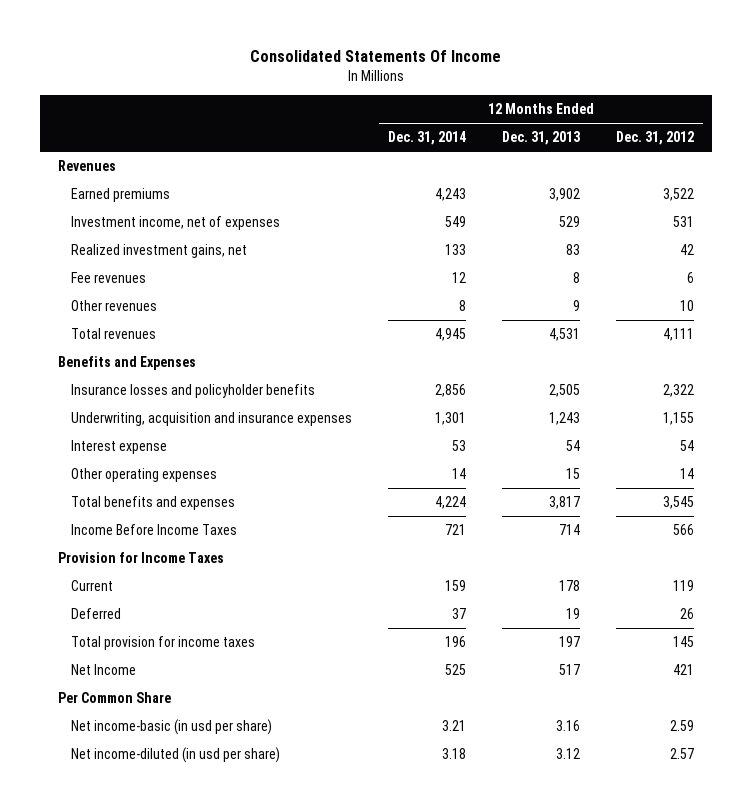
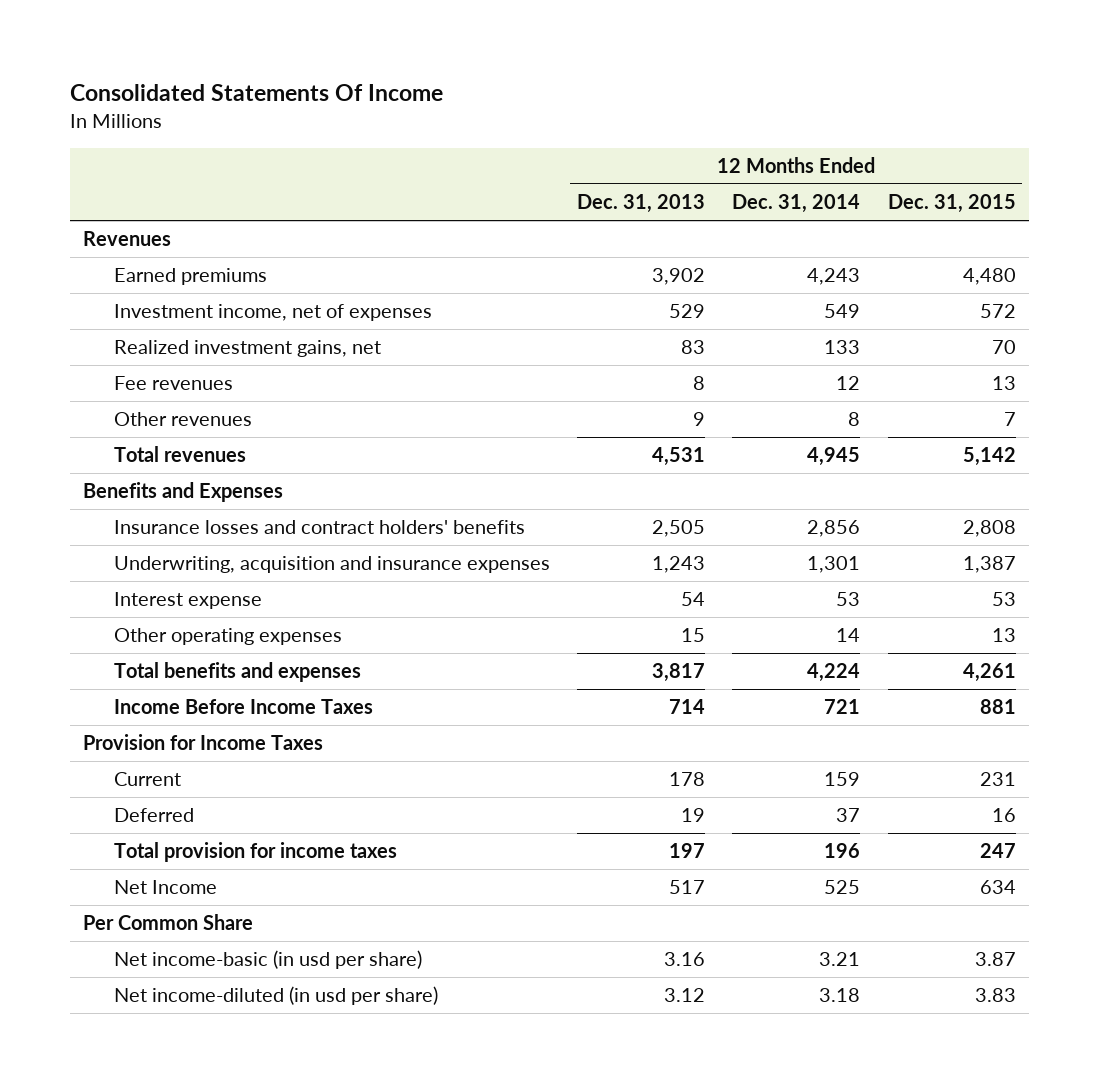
- | 12 Months Ended Dec. 31, 2014 | 12 Months Ended Dec. 31, 2013 | 12 Months Ended Dec. 31, 2012
+ | 12 Months Ended Dec. 31, 2013 | 12 Months Ended Dec. 31, 2014 | 12 Months Ended Dec. 31, 2015
- Insurance losses and policyholder benefits | 2,856 | 2,505 | 2,322
+ Insurance losses and contract holders' benefits | 2,505 | 2,856 | 2,808

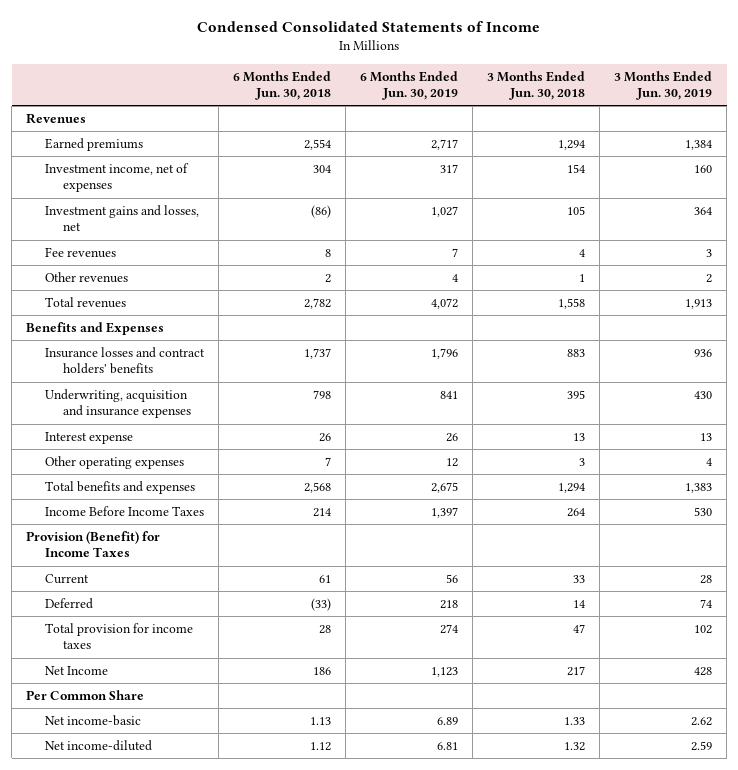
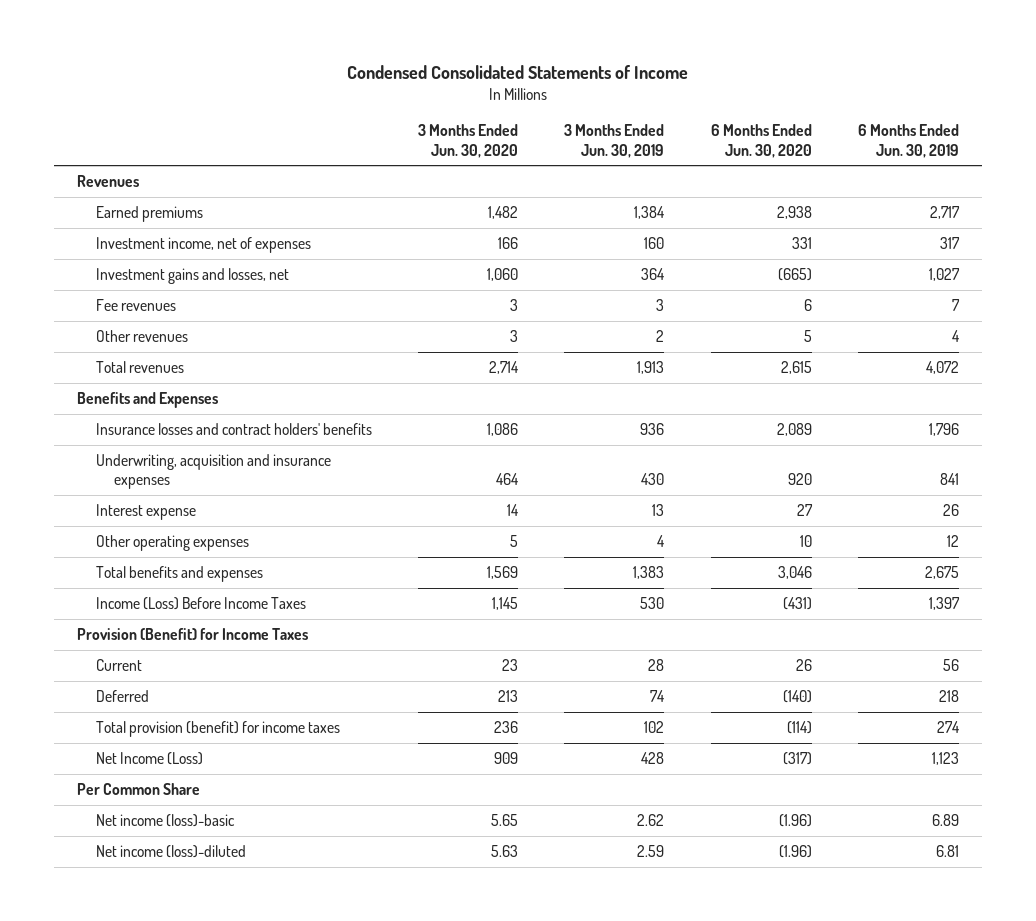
- | 6 Months Ended Jun. 30, 2018 | 6 Months Ended Jun. 30, 2019 | 3 Months Ended Jun. 30, 2018 | 3 Months Ended Jun. 30, 2019
+ | 3 Months Ended Jun. 30, 2020 | 3 Months Ended Jun. 30, 2019 | 6 Months Ended Jun. 30, 2020 | 6 Months Ended Jun. 30, 2019
- Income Before Income Taxes | 214 | 1,397 | 264 | 530
+ Income (Loss) Before Income Taxes | 1,145 | 530 | (431) | 1,397
- Total provision for income taxes | 28 | 274 | 47 | 102
- Net Income | 186 | 1,123 | 217 | 428
+ Total provision (benefit) for income taxes | 236 | 102 | (114) | 274
+ Net Income (Loss) | 909 | 428 | (317) | 1,123
- Net income-basic | 1.13 | 6.89 | 1.33 | 2.62
- Net income-diluted | 1.12 | 6.81 | 1.32 | 2.59
+ Net income (loss)-basic | 5.65 | 2.62 | (1.96) | 6.89
+ Net income (loss)-diluted | 5.63 | 2.59 | (1.96) | 6.81

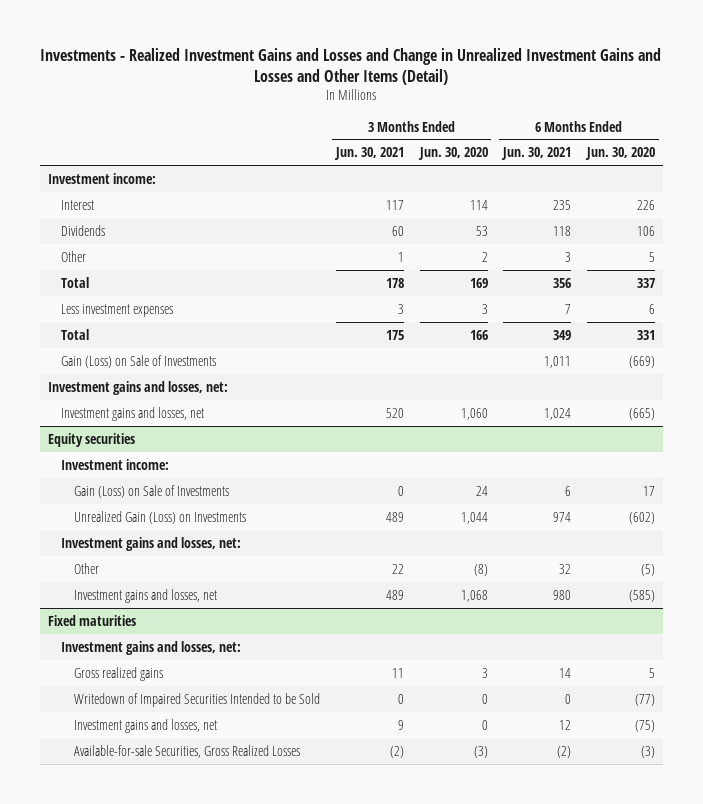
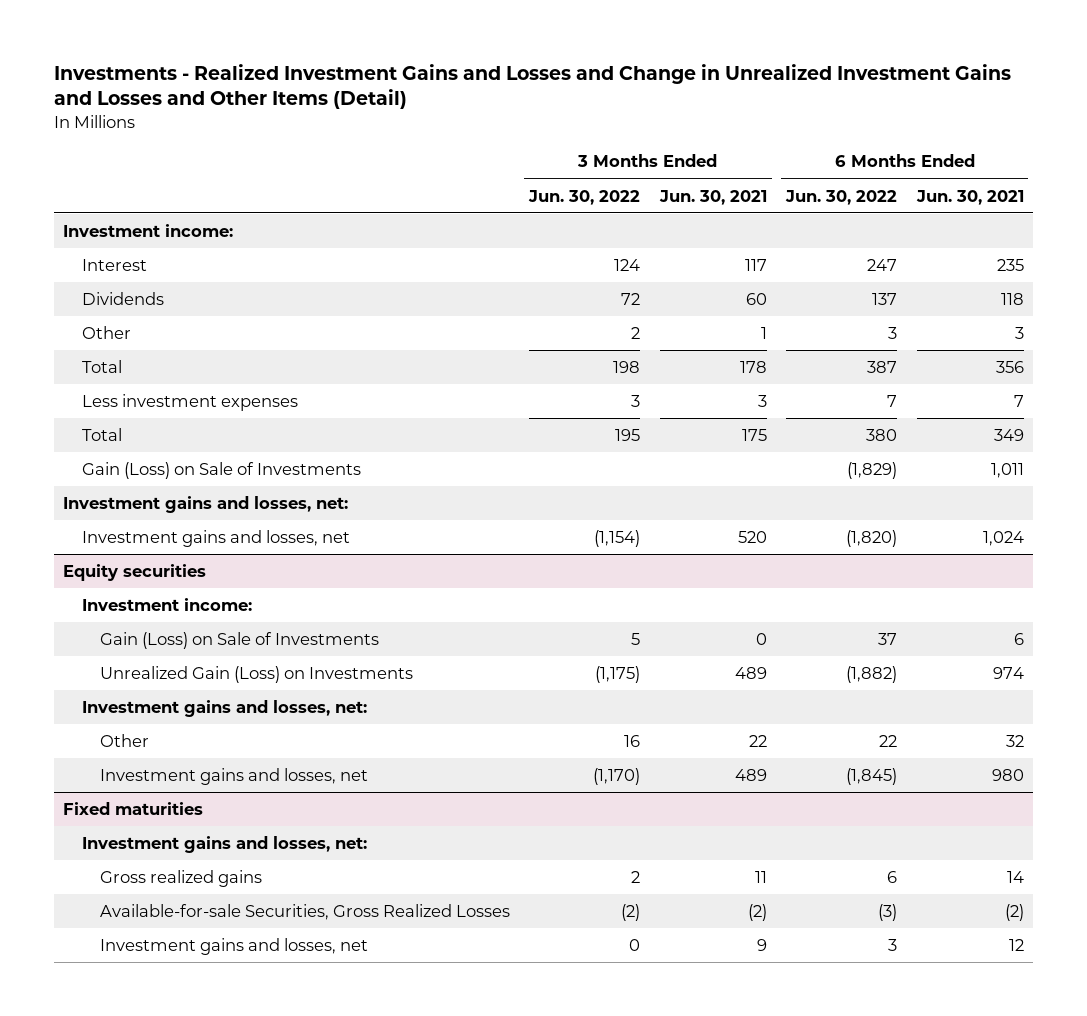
- | 3 Months Ended Jun. 30, 2021 | 3 Months Ended Jun. 30, 2020 | 6 Months Ended Jun. 30, 2021 | 6 Months Ended Jun. 30, 2020
+ | 3 Months Ended Jun. 30, 2022 | 3 Months Ended Jun. 30, 2021 | 6 Months Ended Jun. 30, 2022 | 6 Months Ended Jun. 30, 2021
@ Fixed maturities
- Writedown of Impaired Securities Intended to be Sold | 0 | 0 | 0 | (77)
moved down: Investment gains and losses, net | 0 | 9 | 3 | 12

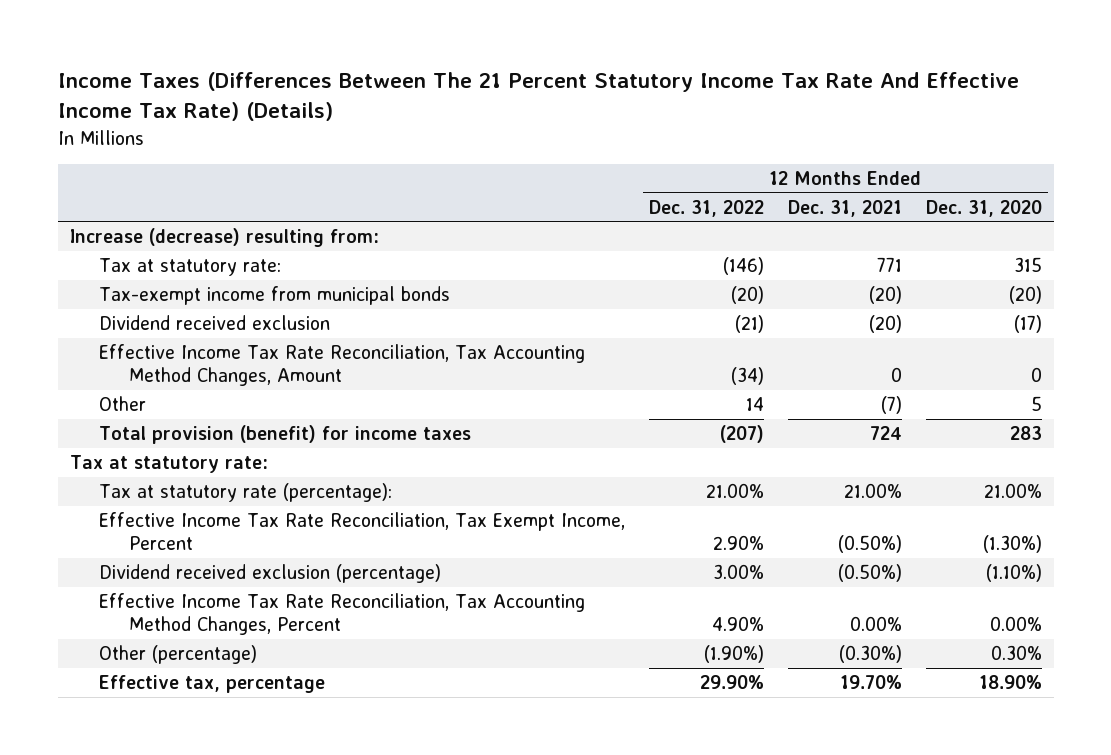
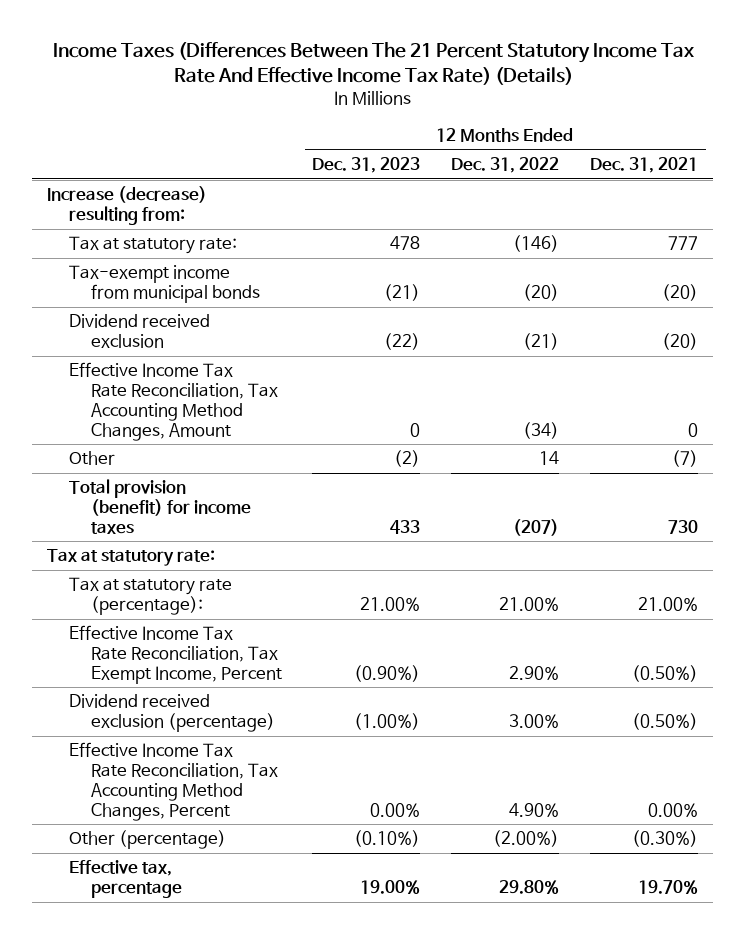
- | 12 Months Ended Dec. 31, 2022 | 12 Months Ended Dec. 31, 2021 | 12 Months Ended Dec. 31, 2020
+ | 12 Months Ended Dec. 31, 2023 | 12 Months Ended Dec. 31, 2022 | 12 Months Ended Dec. 31, 2021
- Tax at statutory rate: | (146) | 771 | 315
+ Tax at statutory rate: | 478 | (146) | 777
- Total provision (benefit) for income taxes | (207) | 724 | 283
+ Total provision (benefit) for income taxes | 433 | (207) | 730
- Other (percentage) | (1.90%) | (0.30%) | 0.30%
- Effective tax, percentage | 29.90% | 19.70% | 18.90%
+ Other (percentage) | (0.10%) | (2.00%) | (0.30%)
+ Effective tax, percentage | 19.00% | 29.80% | 19.70%

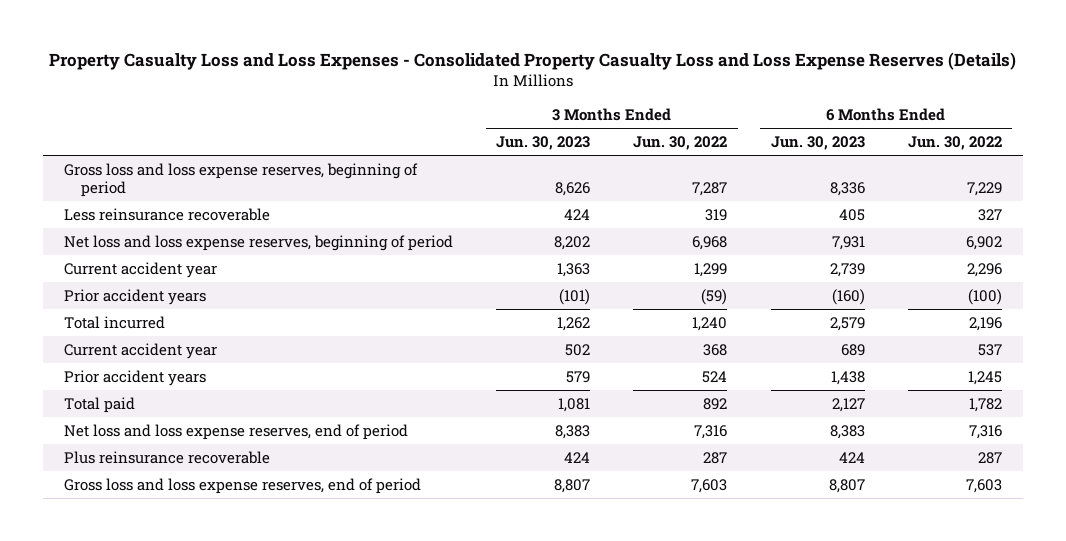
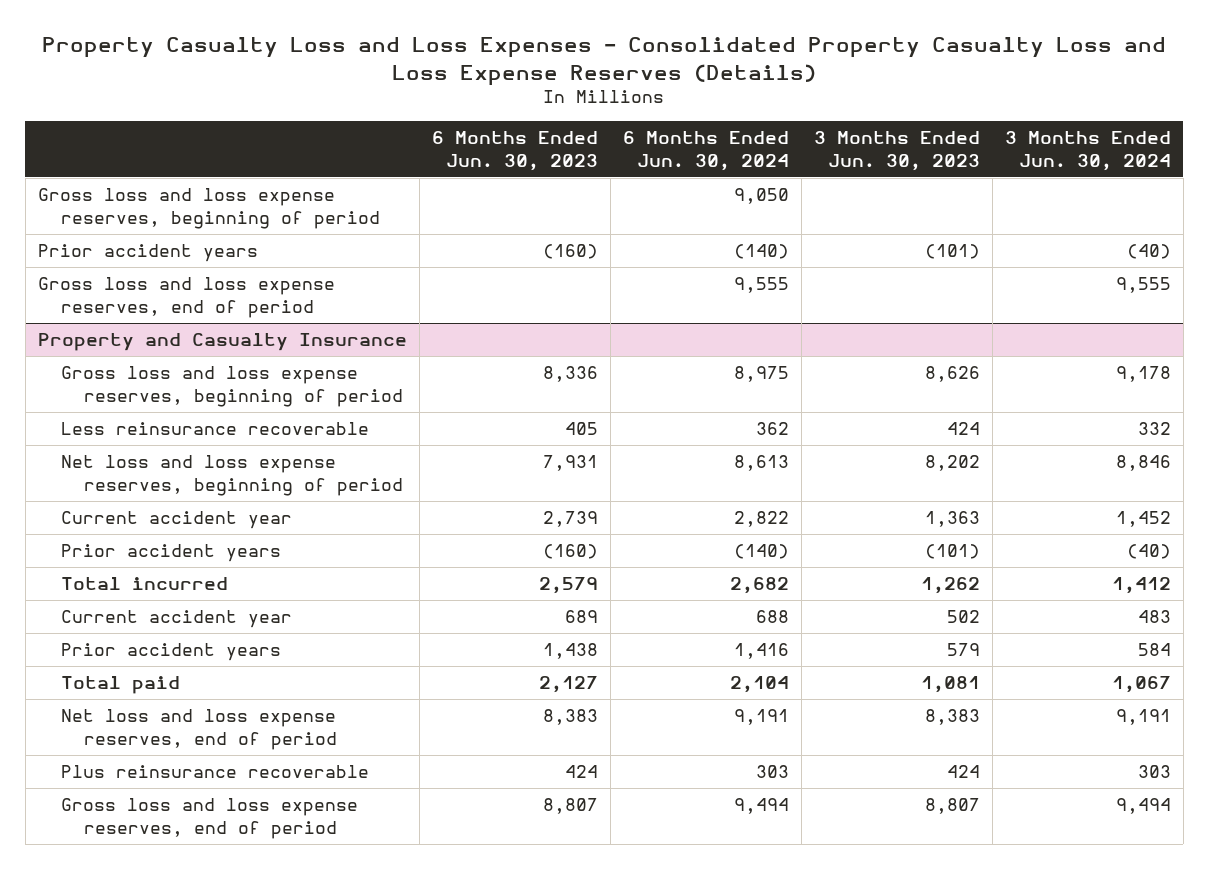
- | 3 Months Ended Jun. 30, 2023 | 3 Months Ended Jun. 30, 2022 | 6 Months Ended Jun. 30, 2023 | 6 Months Ended Jun. 30, 2022
+ | 6 Months Ended Jun. 30, 2023 | 6 Months Ended Jun. 30, 2024 | 3 Months Ended Jun. 30, 2023 | 3 Months Ended Jun. 30, 2024
+ Gross loss and loss expense reserves, beginning of period | | 9,050 | |
+ Prior accident years | (160) | (140) | (101) | (40)
+ Gross loss and loss expense reserves, end of period | | 9,555 | | 9,555
+ Property and Casualty Insurance

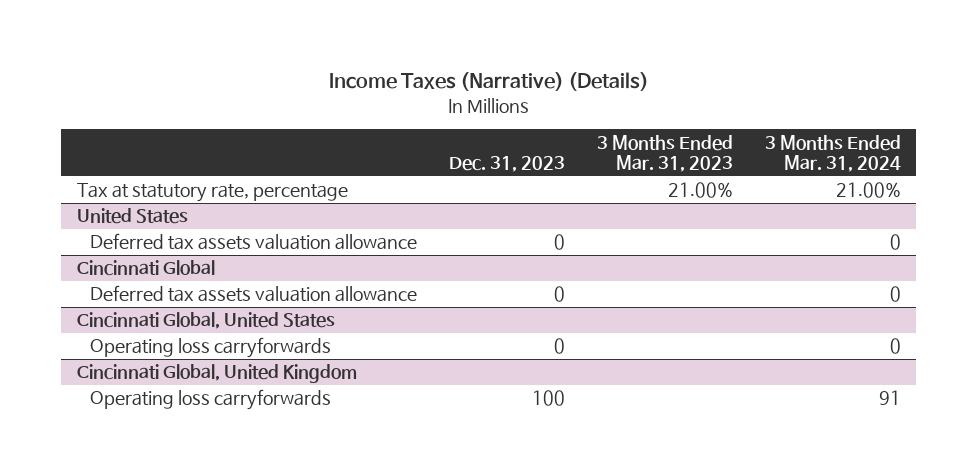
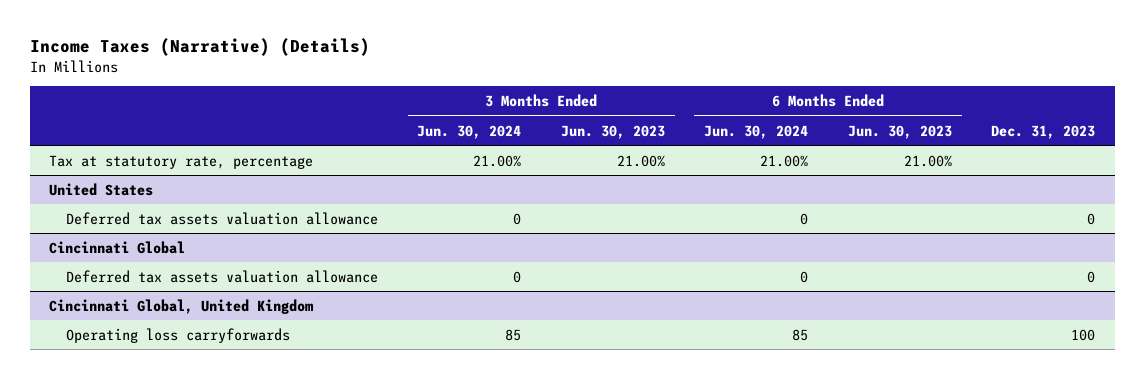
- | Dec. 31, 2023 | 3 Months Ended Mar. 31, 2023 | 3 Months Ended Mar. 31, 2024
+ | 3 Months Ended Jun. 30, 2024 | 3 Months Ended Jun. 30, 2023 | 6 Months Ended Jun. 30, 2024 | 6 Months Ended Jun. 30, 2023 | Dec. 31, 2023
- Cincinnati Global, United States
- Operating loss carryforwards | 0 | | 0

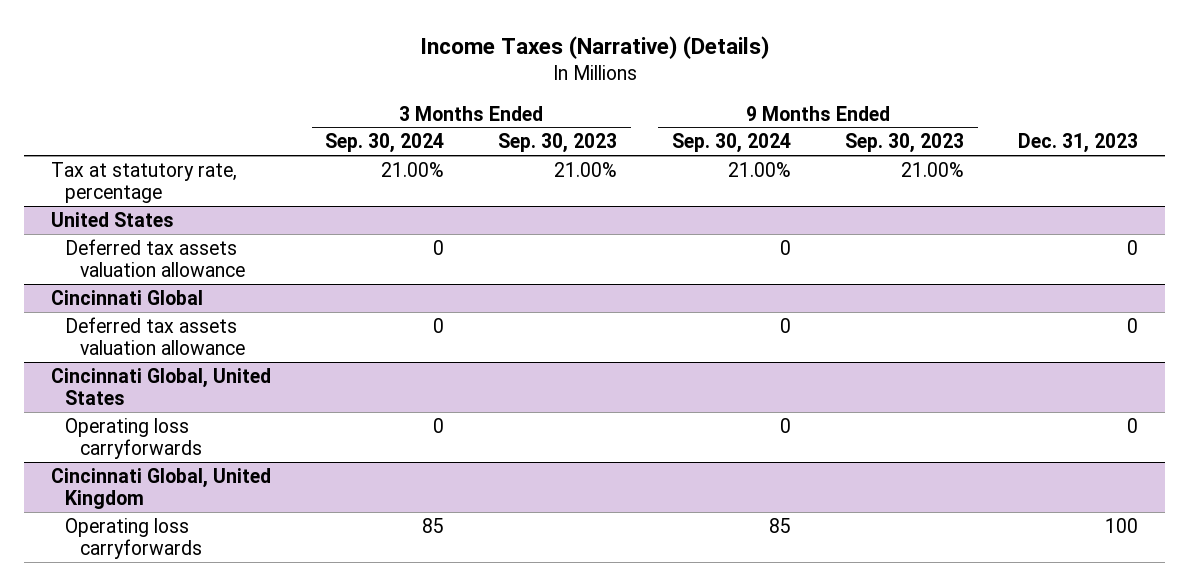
- | 3 Months Ended Jun. 30, 2024 | 3 Months Ended Jun. 30, 2023 | 6 Months Ended Jun. 30, 2024 | 6 Months Ended Jun. 30, 2023 | Dec. 31, 2023
+ | 3 Months Ended Sep. 30, 2024 | 3 Months Ended Sep. 30, 2023 | 9 Months Ended Sep. 30, 2024 | 9 Months Ended Sep. 30, 2023 | Dec. 31, 2023
+ Cincinnati Global, United States
+ Operating loss carryforwards | 0 | | 0 | | 0

